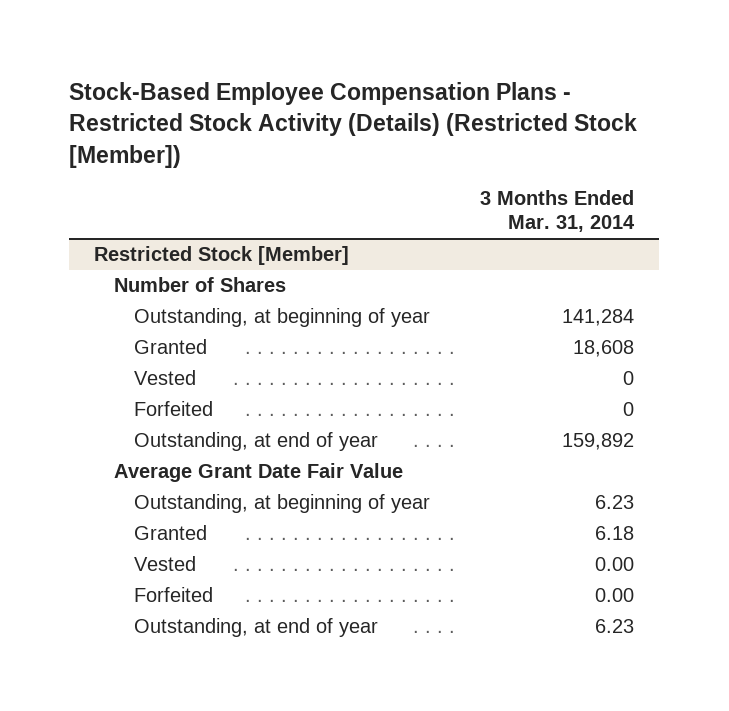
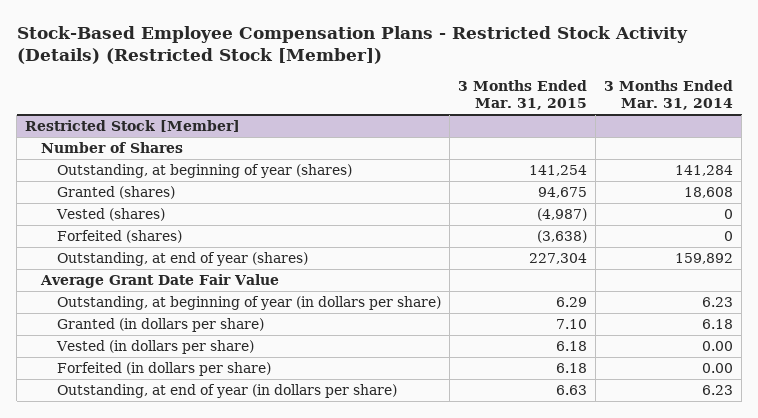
- | 3 Months Ended Mar. 31, 2014
+ | 3 Months Ended Mar. 31, 2015 | 3 Months Ended Mar. 31, 2014
@ Restricted Stock [Member]
- Outstanding, at beginning of year | 141,284
- Granted | 18,608
- Vested | 0
- Forfeited | 0
- Outstanding, at end of year | 159,892
+ Outstanding, at beginning of year (shares) | 141,254 | 141,284
+ Granted (shares) | 94,675 | 18,608
+ Vested (shares) | (4,987) | 0
+ Forfeited (shares) | (3,638) | 0
+ Outstanding, at end of year (shares) | 227,304 | 159,892
- Outstanding, at beginning of year | 6.23
- Granted | 6.18
- Vested | 0.00
- Forfeited | 0.00
- Outstanding, at end of year | 6.23
+ Outstanding, at beginning of year (in dollars per share) | 6.29 | 6.23
+ Granted (in dollars per share) | 7.10 | 6.18
+ Vested (in dollars per share) | 6.18 | 0.00
+ Forfeited (in dollars per share) | 6.18 | 0.00
+ Outstanding, at end of year (in dollars per share) | 6.63 | 6.23

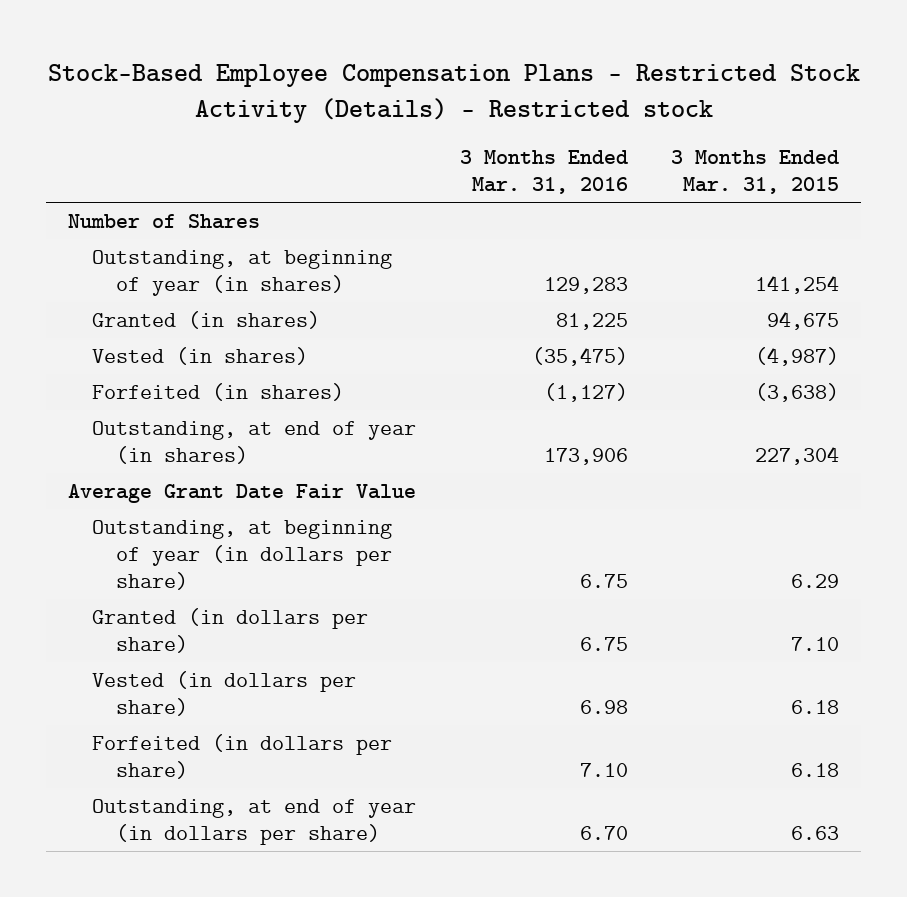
- Stock-Based Employee Compensation Plans - Restricted Stock Activity (Details) (Restricted Stock [Member])
+ Stock-Based Employee Compensation Plans - Restricted Stock Activity (Details) - Restricted stock
- | 3 Months Ended Mar. 31, 2015 | 3 Months Ended Mar. 31, 2014
+ | 3 Months Ended Mar. 31, 2016 | 3 Months Ended Mar. 31, 2015
- Restricted Stock [Member]
- Outstanding, at beginning of year (shares) | 141,254 | 141,284
- Granted (shares) | 94,675 | 18,608
- Vested (shares) | (4,987) | 0
- Forfeited (shares) | (3,638) | 0
- Outstanding, at end of year (shares) | 227,304 | 159,892
+ Outstanding, at beginning of year (in shares) | 129,283 | 141,254
+ Granted (in shares) | 81,225 | 94,675
+ Vested (in shares) | (35,475) | (4,987)
+ Forfeited (in shares) | (1,127) | (3,638)
+ Outstanding, at end of year (in shares) | 173,906 | 227,304

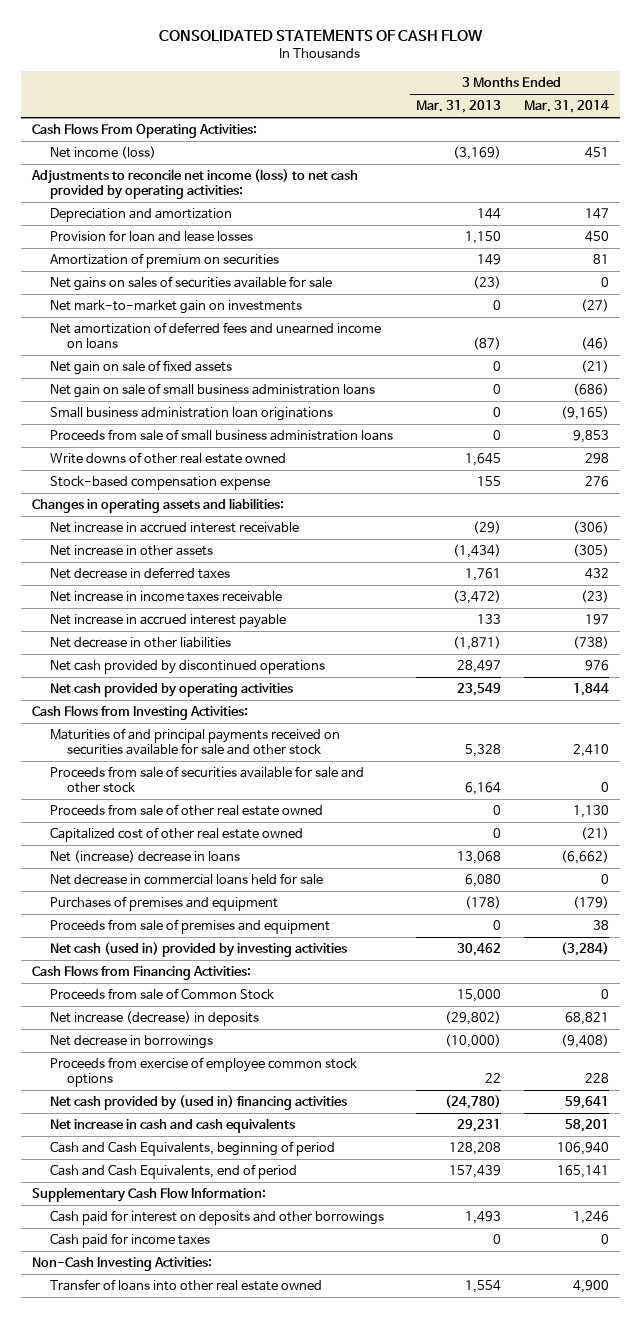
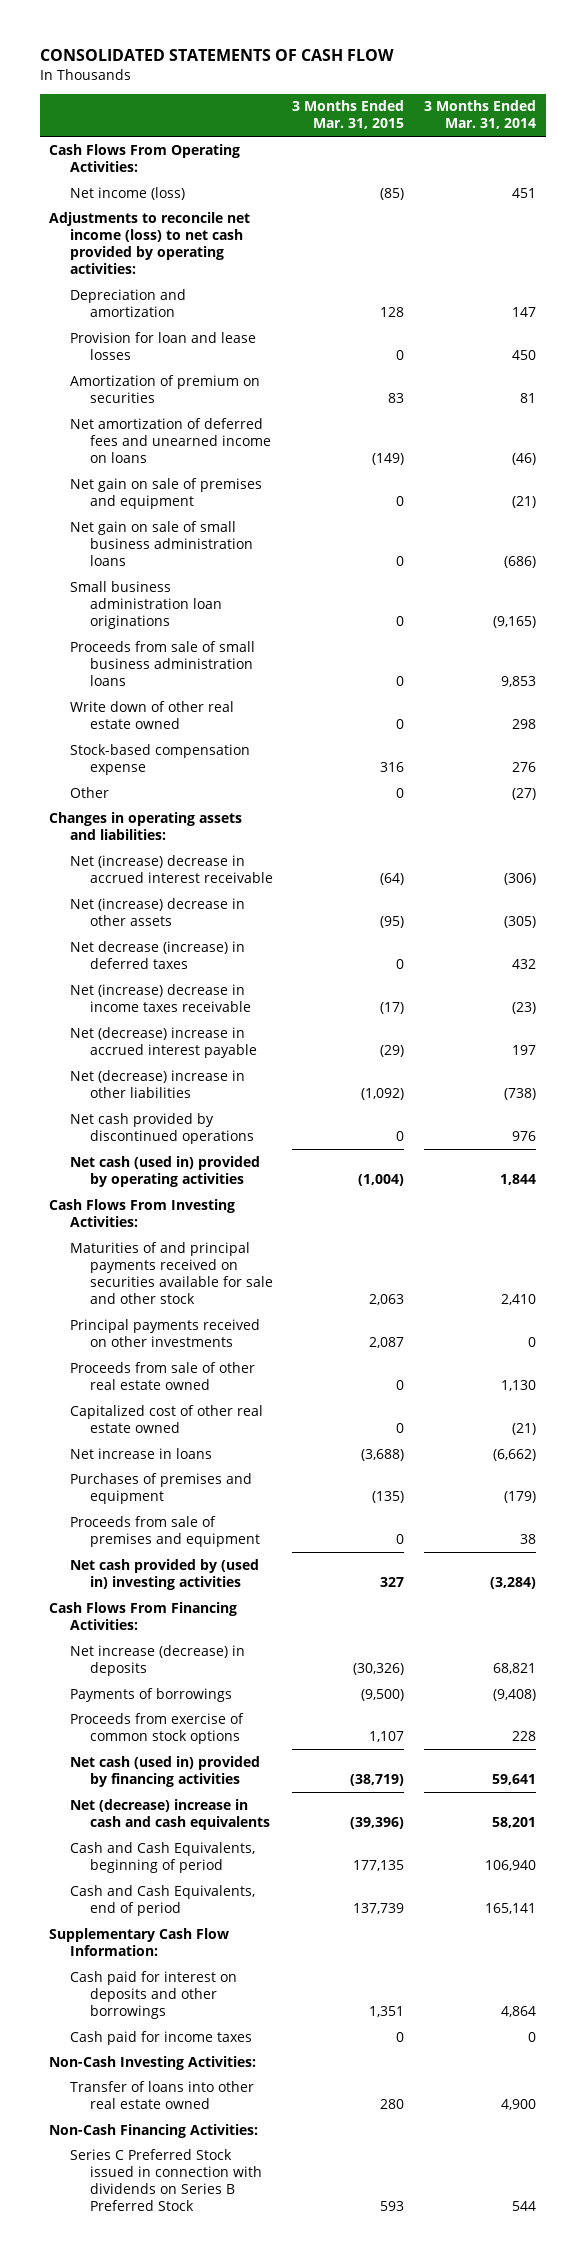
- | 3 Months Ended Mar. 31, 2013 | 3 Months Ended Mar. 31, 2014
+ | 3 Months Ended Mar. 31, 2015 | 3 Months Ended Mar. 31, 2014
- Net gains on sales of securities available for sale | (23) | 0
- Net mark-to-market gain on investments | 0 | (27)
- Net gain on sale of fixed assets | 0 | (21)
+ Net gain on sale of premises and equipment | 0 | (21)
- Write downs of other real estate owned | 1,645 | 298
+ Write down of other real estate owned | 0 | 298
+ Other | 0 | (27)
- Net increase in accrued interest receivable | (29) | (306)
- Net increase in other assets | (1,434) | (305)
- Net decrease in deferred taxes | 1,761 | 432
- Net increase in income taxes receivable | (3,472) | (23)
- Net increase in accrued interest payable | 133 | 197
- Net decrease in other liabilities | (1,871) | (738)
+ Net (increase) decrease in accrued interest receivable | (64) | (306)
+ Net (increase) decrease in other assets | (95) | (305)
+ Net decrease (increase) in deferred taxes | 0 | 432
+ Net (increase) decrease in income taxes receivable | (17) | (23)
+ Net (decrease) increase in accrued interest payable | (29) | 197
+ Net (decrease) increase in other liabilities | (1,092) | (738)
- Net cash provided by operating activities | 23,549 | 1,844
- Cash Flows from Investing Activities:
+ Net cash (used in) provided by operating activities | (1,004) | 1,844
+ Cash Flows From Investing Activities:
- Proceeds from sale of securities available for sale and other stock | 6,164 | 0
+ Principal payments received on other investments | 2,087 | 0
- Net (increase) decrease in loans | 13,068 | (6,662)
- Net decrease in commercial loans held for sale | 6,080 | 0
+ Net increase in loans | (3,688) | (6,662)
- Net cash (used in) provided by investing activities | 30,462 | (3,284)
- Cash Flows from Financing Activities:
- Proceeds from sale of Common Stock | 15,000 | 0
+ Net cash provided by (used in) investing activities | 327 | (3,284)
+ Cash Flows From Financing Activities:
- Net decrease in borrowings | (10,000) | (9,408)
- Proceeds from exercise of employee common stock options | 22 | 228
- Net cash provided by (used in) financing activities | (24,780) | 59,641
- Net increase in cash and cash equivalents | 29,231 | 58,201
+ Payments of borrowings | (9,500) | (9,408)
+ Proceeds from exercise of common stock options | 1,107 | 228
+ Net cash (used in) provided by financing activities | (38,719) | 59,641
+ Net (decrease) increase in cash and cash equivalents | (39,396) | 58,201
- Cash paid for interest on deposits and other borrowings | 1,493 | 1,246
+ Cash paid for interest on deposits and other borrowings | 1,351 | 4,864
+ Non-Cash Financing Activities:
+ Series C Preferred Stock issued in connection with dividends on Series B Preferred Stock | 593 | 544

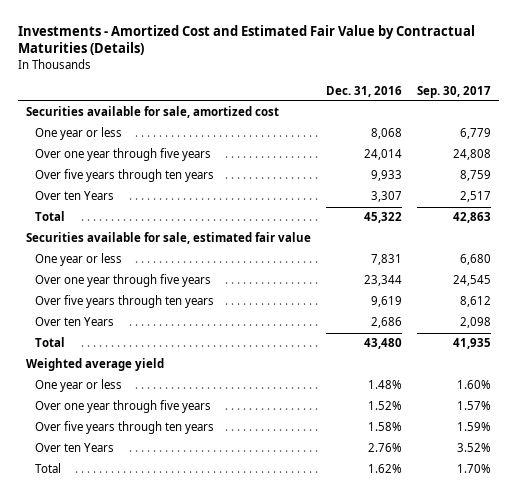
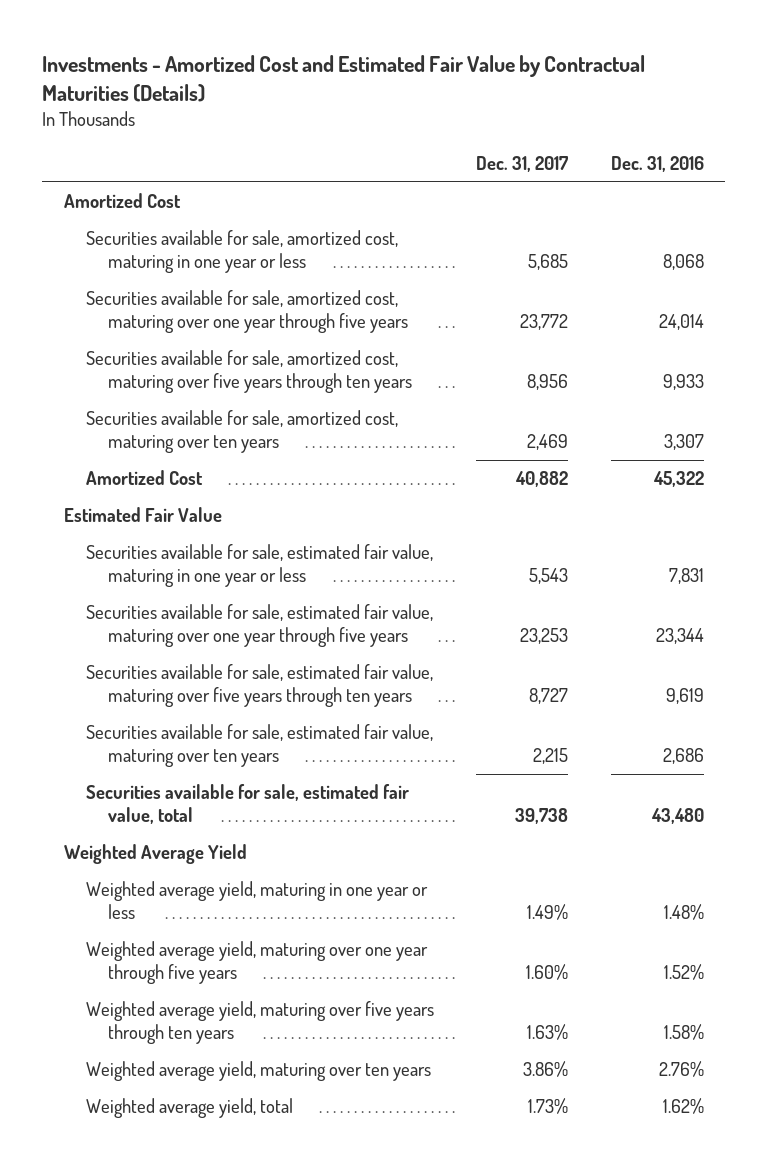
- | Dec. 31, 2016 | Sep. 30, 2017
+ | Dec. 31, 2017 | Dec. 31, 2016
- Securities available for sale, amortized cost
- One year or less | 8,068 | 6,779
- Over one year through five years | 24,014 | 24,808
- Over five years through ten years | 9,933 | 8,759
- Over ten Years | 3,307 | 2,517
- Total | 45,322 | 42,863
- Securities available for sale, estimated fair value
- One year or less | 7,831 | 6,680
- Over one year through five years | 23,344 | 24,545
- Over five years through ten years | 9,619 | 8,612
- Over ten Years | 2,686 | 2,098
- Total | 43,480 | 41,935
- Weighted average yield
- One year or less | 1.48% | 1.60%
- Over one year through five years | 1.52% | 1.57%
- Over five years through ten years | 1.58% | 1.59%
- Over ten Years | 2.76% | 3.52%
- Total | 1.62% | 1.70%
+ Amortized Cost
+ Securities available for sale, amortized cost, maturing in one year or less | 5,685 | 8,068
+ Securities available for sale, amortized cost, maturing over one year through five years | 23,772 | 24,014
+ Securities available for sale, amortized cost, maturing over five years through ten years | 8,956 | 9,933
+ Securities available for sale, amortized cost, maturing over ten years | 2,469 | 3,307
+ Amortized Cost | 40,882 | 45,322
+ Estimated Fair Value
+ Securities available for sale, estimated fair value, maturing in one year or less | 5,543 | 7,831
+ Securities available for sale, estimated fair value, maturing over one year through five years | 23,253 | 23,344
+ Securities available for sale, estimated fair value, maturing over five years through ten years | 8,727 | 9,619
+ Securities available for sale, estimated fair value, maturing over ten years | 2,215 | 2,686
+ Securities available for sale, estimated fair value, total | 39,738 | 43,480
+ Weighted Average Yield
+ Weighted average yield, maturing in one year or less | 1.49% | 1.48%
+ Weighted average yield, maturing over one year through five years | 1.60% | 1.52%
+ Weighted average yield, maturing over five years through ten years | 1.63% | 1.58%
+ Weighted average yield, maturing over ten years | 3.86% | 2.76%
+ Weighted average yield, total | 1.73% | 1.62%

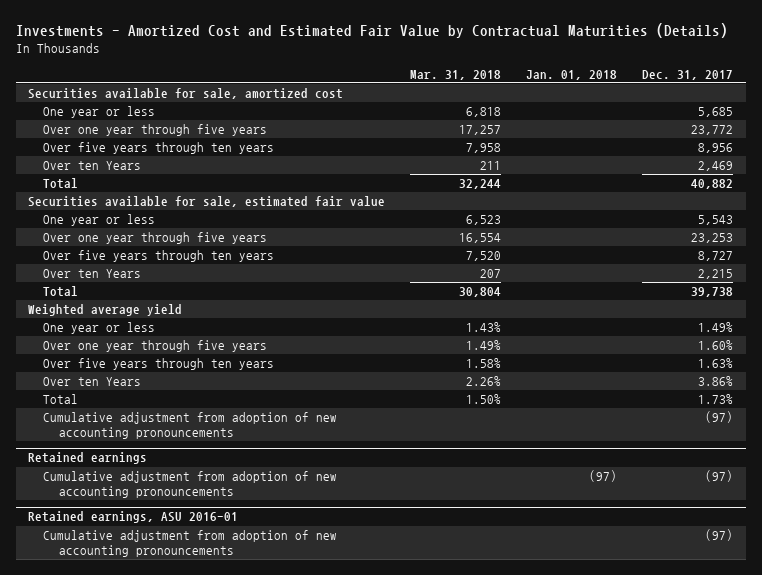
- | Dec. 31, 2017 | Dec. 31, 2016
+ | Mar. 31, 2018 | Jan. 01, 2018 | Dec. 31, 2017
- Amortized Cost
- Securities available for sale, amortized cost, maturing in one year or less | 5,685 | 8,068
- Securities available for sale, amortized cost, maturing over one year through five years | 23,772 | 24,014
- Securities available for sale, amortized cost, maturing over five years through ten years | 8,956 | 9,933
- Securities available for sale, amortized cost, maturing over ten years | 2,469 | 3,307
- Amortized Cost | 40,882 | 45,322
- Estimated Fair Value
- Securities available for sale, estimated fair value, maturing in one year or less | 5,543 | 7,831
- Securities available for sale, estimated fair value, maturing over one year through five years | 23,253 | 23,344
- Securities available for sale, estimated fair value, maturing over five years through ten years | 8,727 | 9,619
- Securities available for sale, estimated fair value, maturing over ten years | 2,215 | 2,686
- Securities available for sale, estimated fair value, total | 39,738 | 43,480
- Weighted Average Yield
- Weighted average yield, maturing in one year or less | 1.49% | 1.48%
- Weighted average yield, maturing over one year through five years | 1.60% | 1.52%
- Weighted average yield, maturing over five years through ten years | 1.63% | 1.58%
- Weighted average yield, maturing over ten years | 3.86% | 2.76%
- Weighted average yield, total | 1.73% | 1.62%
+ Securities available for sale, amortized cost
+ One year or less | 6,818 | | 5,685
+ Over one year through five years | 17,257 | | 23,772
+ Over five years through ten years | 7,958 | | 8,956
+ Over ten Years | 211 | | 2,469
+ Total | 32,244 | | 40,882
+ Securities available for sale, estimated fair value
+ One year or less | 6,523 | | 5,543
+ Over one year through five years | 16,554 | | 23,253
+ Over five years through ten years | 7,520 | | 8,727
+ Over ten Years | 207 | | 2,215
+ Total | 30,804 | | 39,738
+ Weighted average yield
+ One year or less | 1.43% | | 1.49%
+ Over one year through five years | 1.49% | | 1.60%
+ Over five years through ten years | 1.58% | | 1.63%
+ Over ten Years | 2.26% | | 3.86%
+ Total | 1.50% | | 1.73%
+ Cumulative adjustment from adoption of new accounting pronouncements | | | (97)
+ Retained earnings
+ Cumulative adjustment from adoption of new accounting pronouncements | | (97) | (97)
+ Retained earnings, ASU 2016-01
+ Cumulative adjustment from adoption of new accounting pronouncements | | | (97)

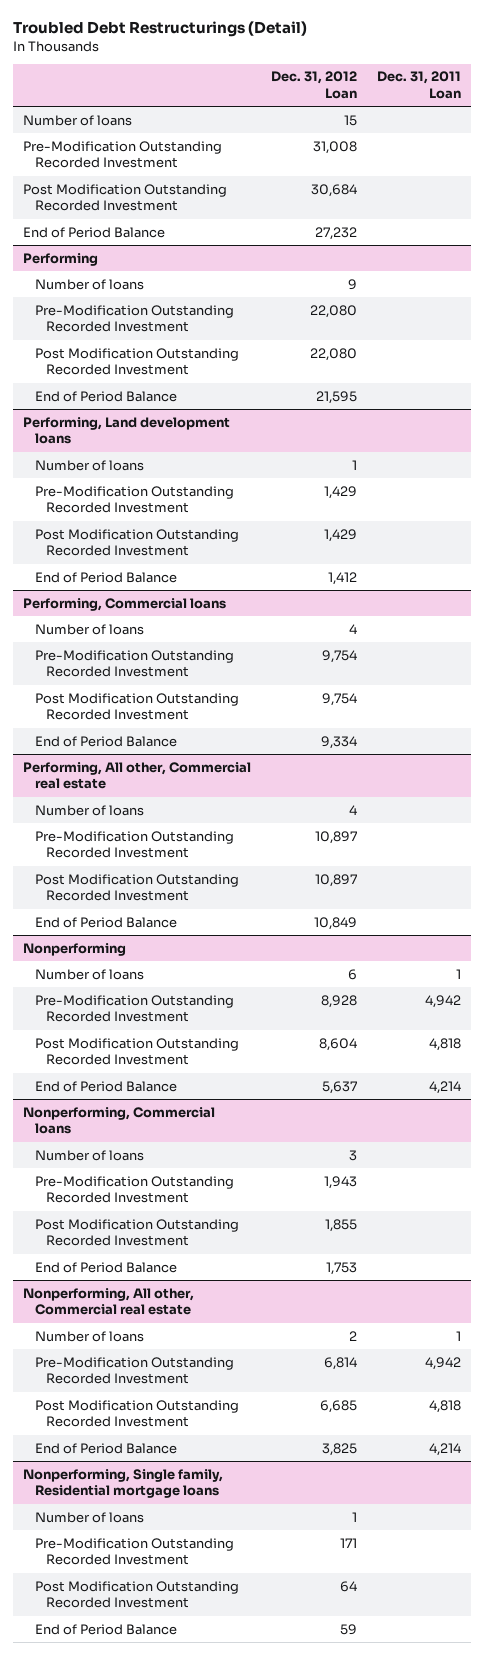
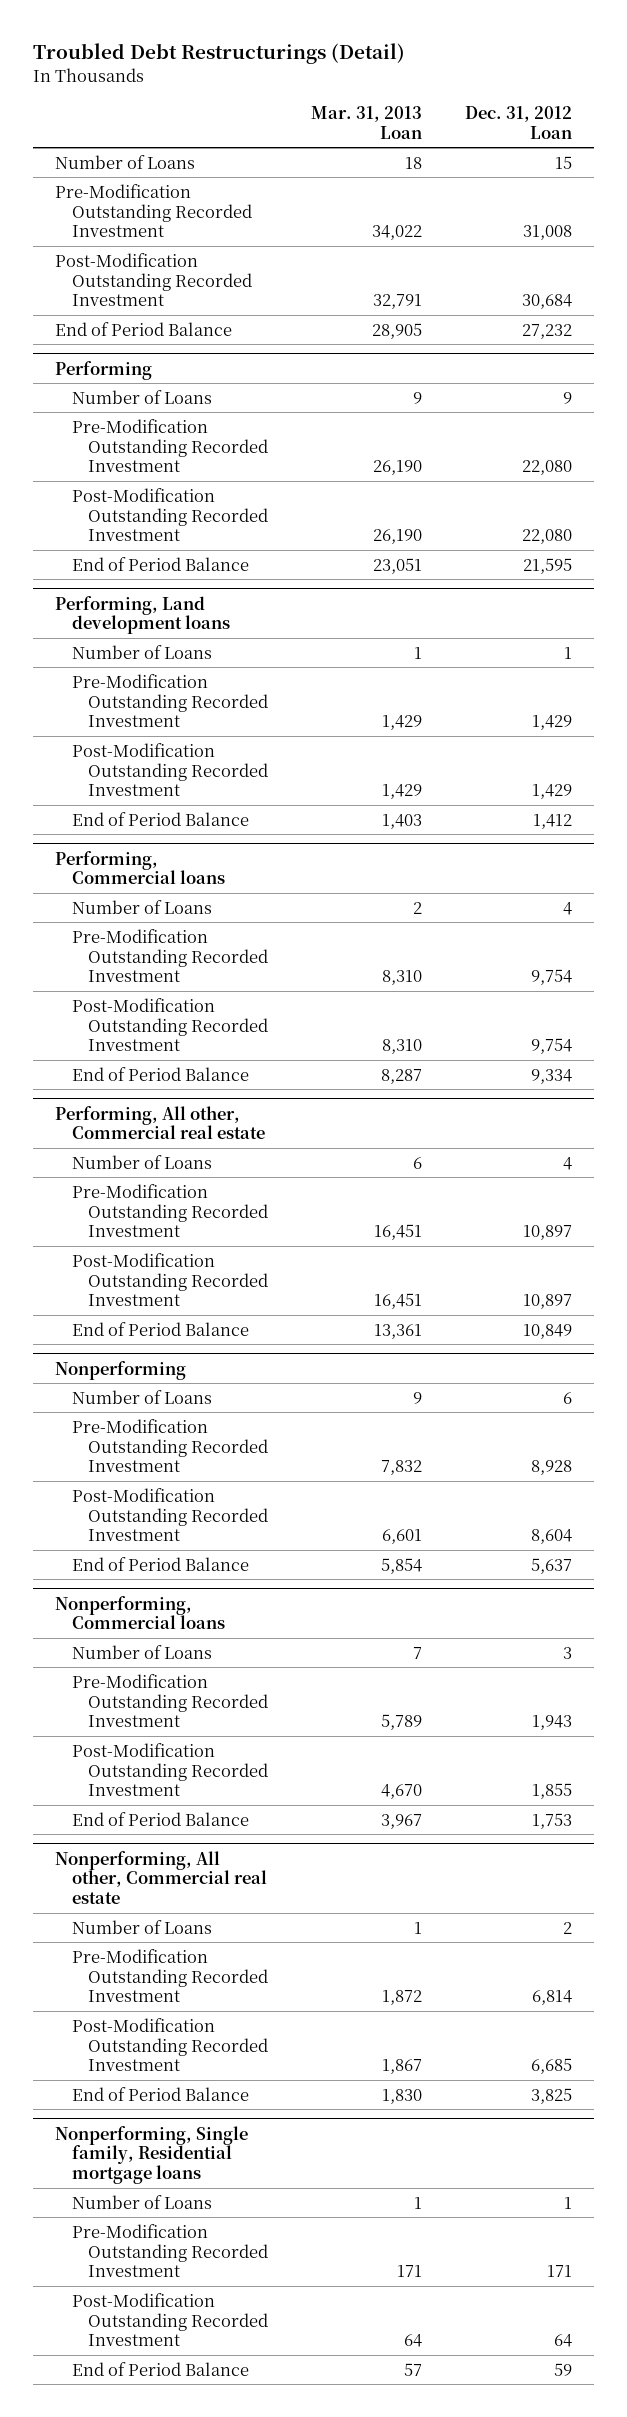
- | Dec. 31, 2012 Loan | Dec. 31, 2011 Loan
+ | Mar. 31, 2013 Loan | Dec. 31, 2012 Loan
- Number of loans | 15 |
+ Number of Loans | 18 | 15
- Post Modification Outstanding Recorded Investment | 30,684 |
+ Post-Modification Outstanding Recorded Investment | 32,791 | 30,684
@ Performing
- Number of loans | 9 |
+ Number of Loans | 9 | 9
- Post Modification Outstanding Recorded Investment | 22,080 |
+ Post-Modification Outstanding Recorded Investment | 26,190 | 22,080
@ Performing, Land development loans
- Number of loans | 1 |
+ Number of Loans | 1 | 1
- Post Modification Outstanding Recorded Investment | 1,429 |
+ Post-Modification Outstanding Recorded Investment | 1,429 | 1,429
@ Performing, Commercial loans
- Number of loans | 4 |
+ Number of Loans | 2 | 4
- Post Modification Outstanding Recorded Investment | 9,754 |
+ Post-Modification Outstanding Recorded Investment | 8,310 | 9,754
@ Performing, All other, Commercial real estate
- Number of loans | 4 |
+ Number of Loans | 6 | 4
- Post Modification Outstanding Recorded Investment | 10,897 |
+ Post-Modification Outstanding Recorded Investment | 16,451 | 10,897
@ Nonperforming
- Number of loans | 6 | 1
+ Number of Loans | 9 | 6
- Post Modification Outstanding Recorded Investment | 8,604 | 4,818
+ Post-Modification Outstanding Recorded Investment | 6,601 | 8,604
@ Nonperforming, Commercial loans
- Number of loans | 3 |
+ Number of Loans | 7 | 3
- Post Modification Outstanding Recorded Investment | 1,855 |
+ Post-Modification Outstanding Recorded Investment | 4,670 | 1,855
@ Nonperforming, All other, Commercial real estate
- Number of loans | 2 | 1
+ Number of Loans | 1 | 2
- Post Modification Outstanding Recorded Investment | 6,685 | 4,818
+ Post-Modification Outstanding Recorded Investment | 1,867 | 6,685
@ Nonperforming, Single family, Residential mortgage loans
- Number of loans | 1 |
+ Number of Loans | 1 | 1
- Post Modification Outstanding Recorded Investment | 64 |
+ Post-Modification Outstanding Recorded Investment | 64 | 64

